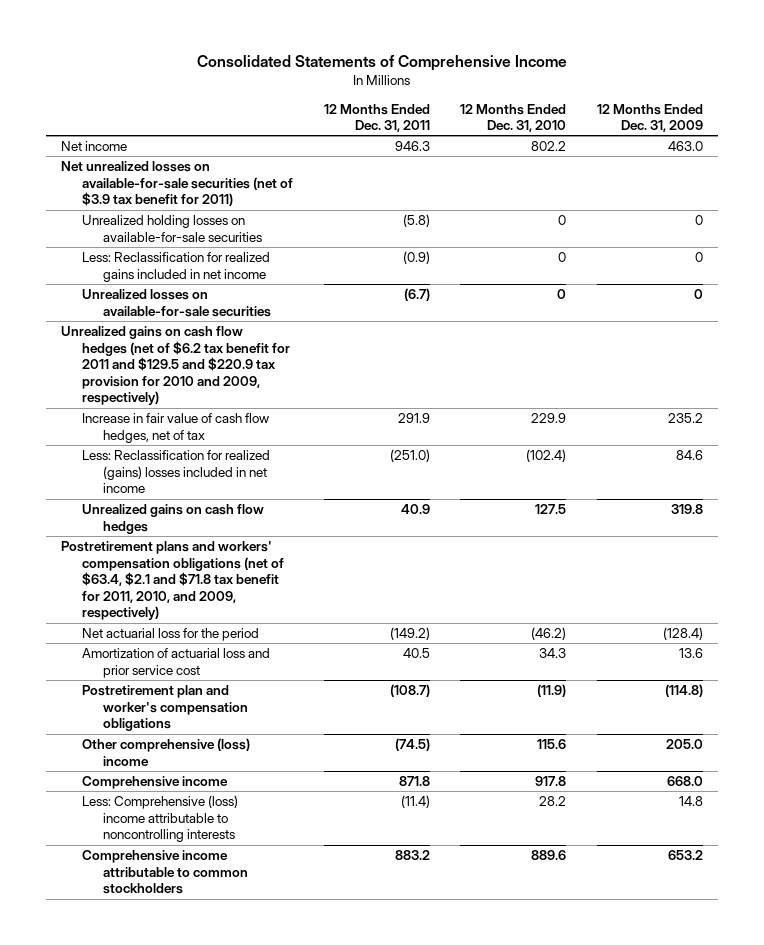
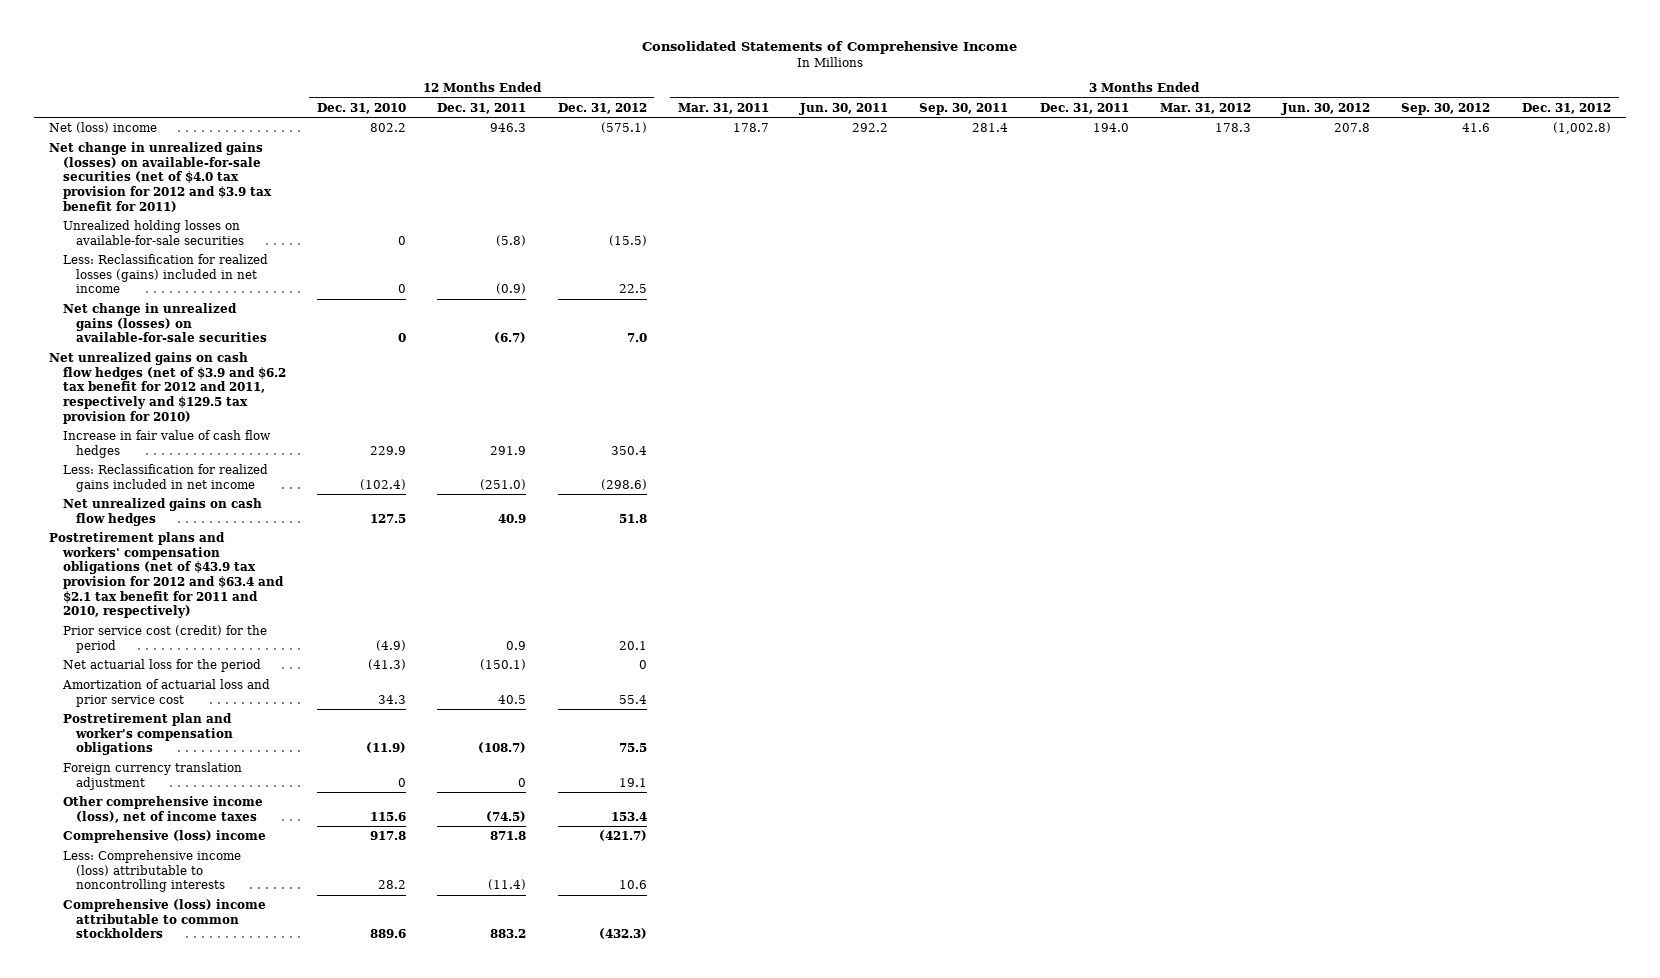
- | 12 Months Ended Dec. 31, 2011 | 12 Months Ended Dec. 31, 2010 | 12 Months Ended Dec. 31, 2009
+ | 12 Months Ended Dec. 31, 2010 | 12 Months Ended Dec. 31, 2011 | 12 Months Ended Dec. 31, 2012 | 3 Months Ended Mar. 31, 2011 | 3 Months Ended Jun. 30, 2011 | 3 Months Ended Sep. 30, 2011 | 3 Months Ended Dec. 31, 2011 | 3 Months Ended Mar. 31, 2012 | 3 Months Ended Jun. 30, 2012 | 3 Months Ended Sep. 30, 2012 | 3 Months Ended Dec. 31, 2012
- Net income | 946.3 | 802.2 | 463.0
- Net unrealized losses on available-for-sale securities (net of $3.9 tax benefit for 2011)
+ Net (loss) income | 802.2 | 946.3 | (575.1) | 178.7 | 292.2 | 281.4 | 194.0 | 178.3 | 207.8 | 41.6 | (1,002.8)
+ Net change in unrealized gains (losses) on available-for-sale securities (net of $4.0 tax provision for 2012 and $3.9 tax benefit for 2011)
- Less: Reclassification for realized gains included in net income | (0.9) | 0 | 0
- Unrealized losses on available-for-sale securities | (6.7) | 0 | 0
- Unrealized gains on cash flow hedges (net of $6.2 tax benefit for 2011 and $129.5 and $220.9 tax provision for 2010 and 2009, respectively)
- Increase in fair value of cash flow hedges, net of tax | 291.9 | 229.9 | 235.2
- Less: Reclassification for realized (gains) losses included in net income | (251.0) | (102.4) | 84.6
- Unrealized gains on cash flow hedges | 40.9 | 127.5 | 319.8
- Postretirement plans and workers' compensation obligations (net of $63.4, $2.1 and $71.8 tax benefit for 2011, 2010, and 2009, respectively)
- Net actuarial loss for the period | (149.2) | (46.2) | (128.4)
+ Less: Reclassification for realized losses (gains) included in net income | 0 | (0.9) | 22.5 | | | | | | | |
+ Net change in unrealized gains (losses) on available-for-sale securities | 0 | (6.7) | 7.0 | | | | | | | |
+ Net unrealized gains on cash flow hedges (net of $3.9 and $6.2 tax benefit for 2012 and 2011, respectively and $129.5 tax provision for 2010)
+ Increase in fair value of cash flow hedges | 229.9 | 291.9 | 350.4 | | | | | | | |
+ Less: Reclassification for realized gains included in net income | (102.4) | (251.0) | (298.6) | | | | | | | |
+ Net unrealized gains on cash flow hedges | 127.5 | 40.9 | 51.8 | | | | | | | |
+ Postretirement plans and workers' compensation obligations (net of $43.9 tax provision for 2012 and $63.4 and $2.1 tax benefit for 2011 and 2010, respectively)
+ Prior service cost (credit) for the period | (4.9) | 0.9 | 20.1 | | | | | | | |
+ Net actuarial loss for the period | (41.3) | (150.1) | 0 | | | | | | | |
- Other comprehensive (loss) income | (74.5) | 115.6 | 205.0
- Comprehensive income | 871.8 | 917.8 | 668.0
- Less: Comprehensive (loss) income attributable to noncontrolling interests | (11.4) | 28.2 | 14.8
- Comprehensive income attributable to common stockholders | 883.2 | 889.6 | 653.2
+ Foreign currency translation adjustment | 0 | 0 | 19.1 | | | | | | | |
+ Other comprehensive income (loss), net of income taxes | 115.6 | (74.5) | 153.4 | | | | | | | |
+ Comprehensive (loss) income | 917.8 | 871.8 | (421.7) | | | | | | | |
+ Less: Comprehensive income (loss) attributable to noncontrolling interests | 28.2 | (11.4) | 10.6 | | | | | | | |
+ Comprehensive (loss) income attributable to common stockholders | 889.6 | 883.2 | (432.3) | | | | | | | |

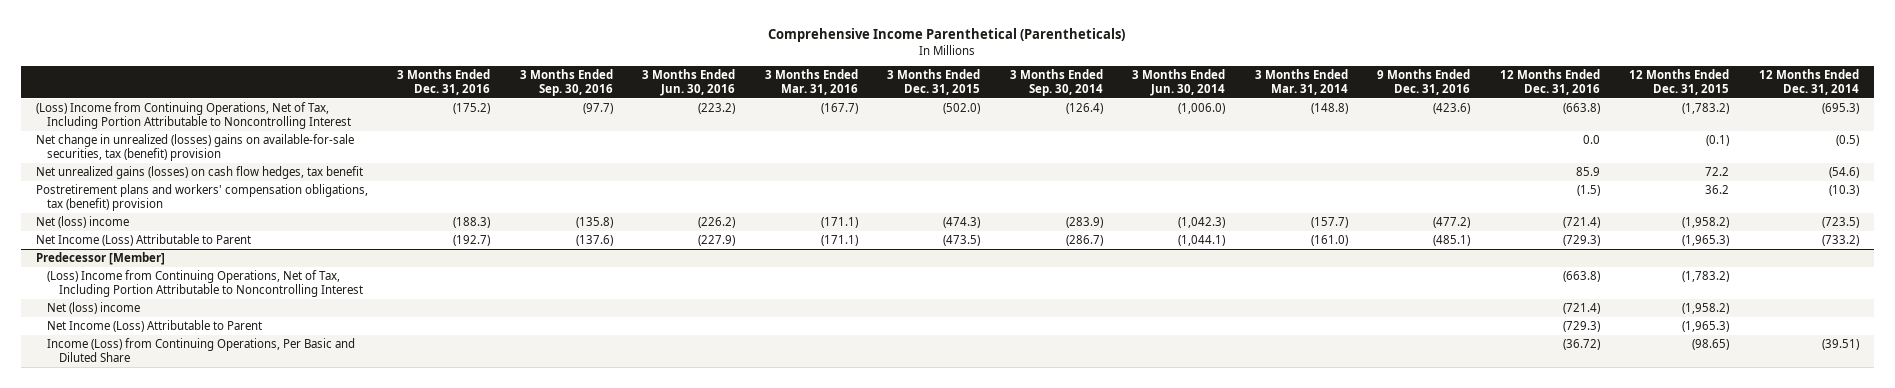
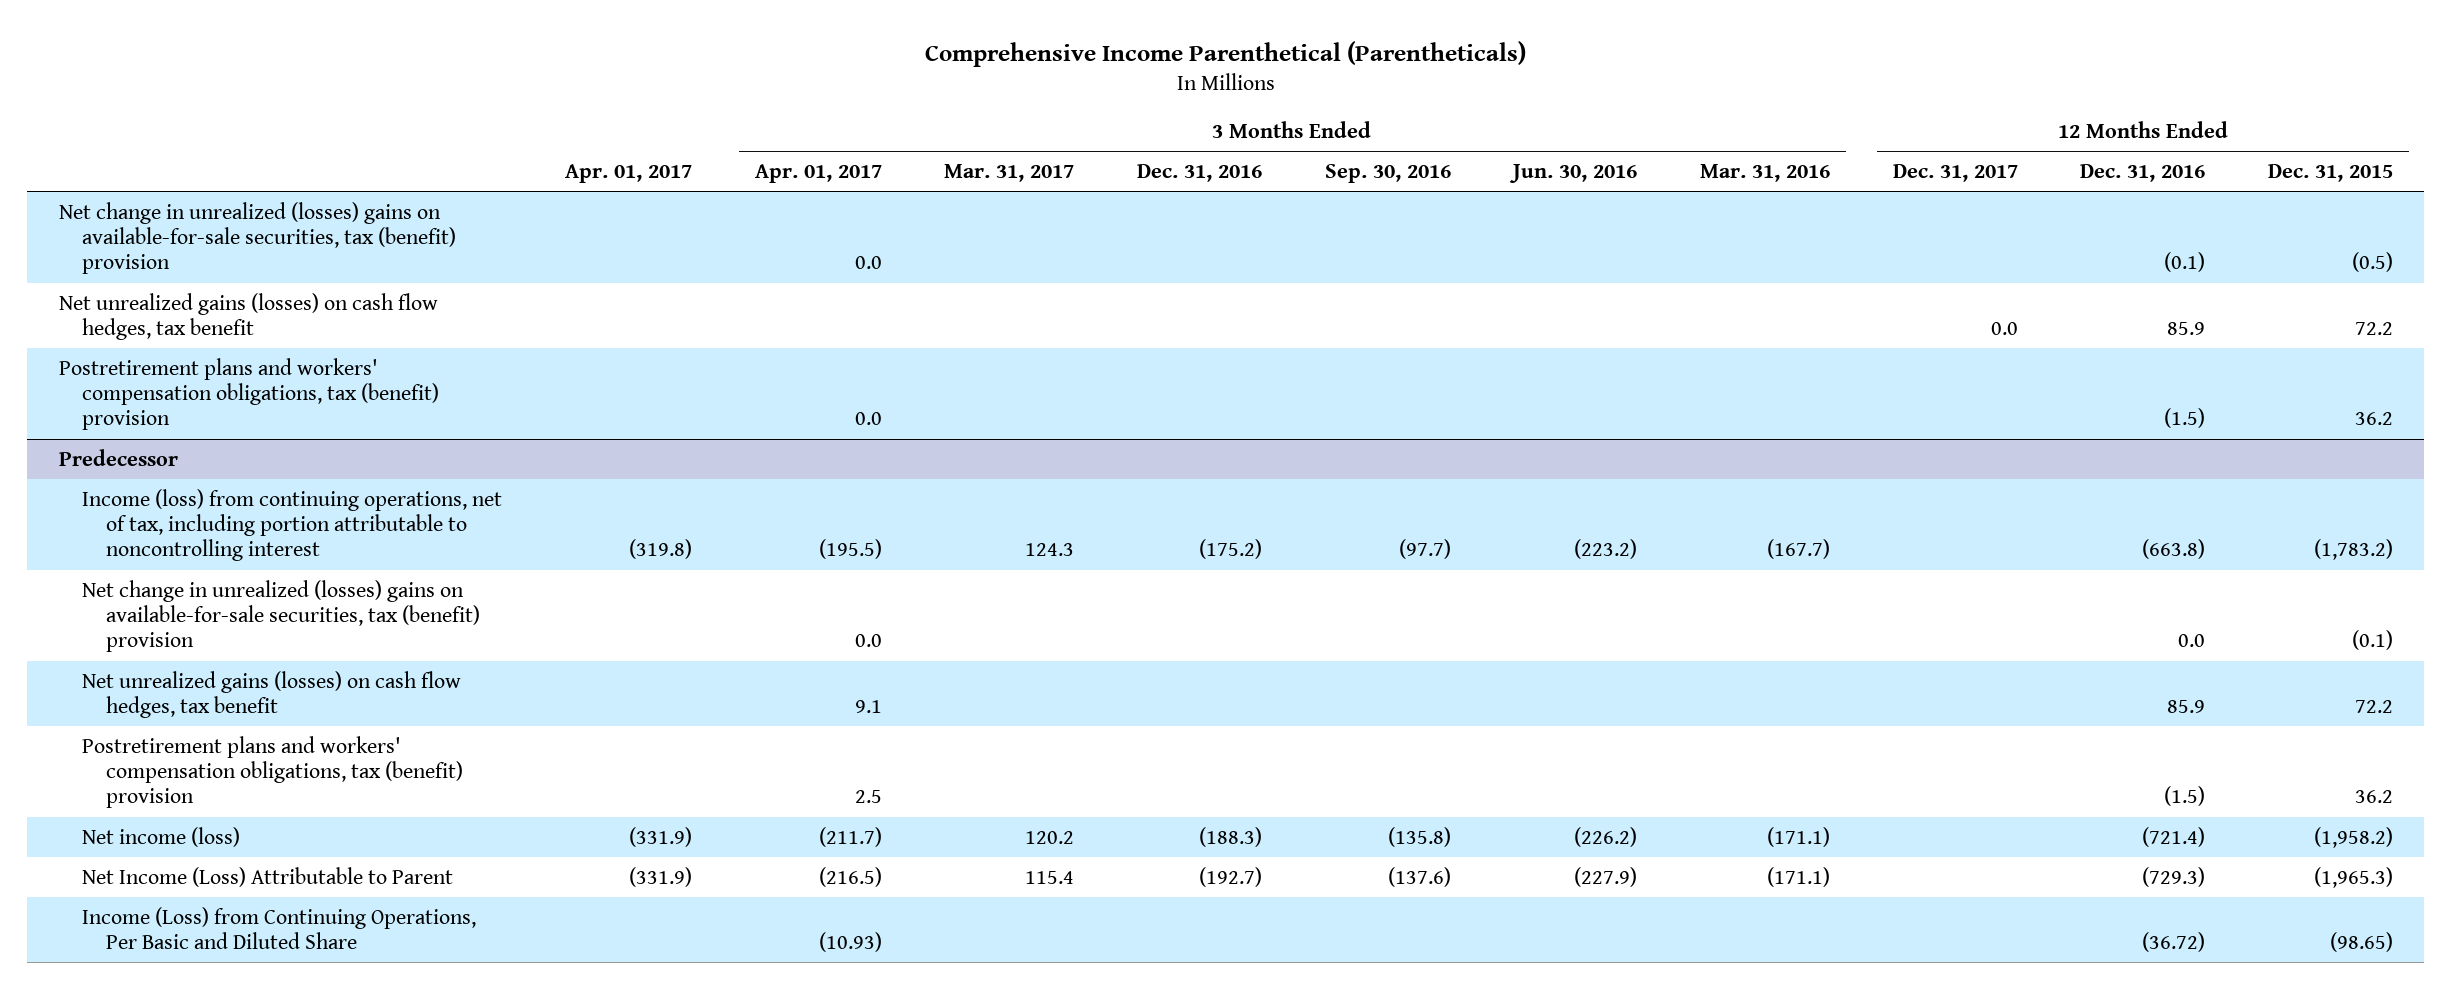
- | 3 Months Ended Dec. 31, 2016 | 3 Months Ended Sep. 30, 2016 | 3 Months Ended Jun. 30, 2016 | 3 Months Ended Mar. 31, 2016 | 3 Months Ended Dec. 31, 2015 | 3 Months Ended Sep. 30, 2014 | 3 Months Ended Jun. 30, 2014 | 3 Months Ended Mar. 31, 2014 | 9 Months Ended Dec. 31, 2016 | 12 Months Ended Dec. 31, 2016 | 12 Months Ended Dec. 31, 2015 | 12 Months Ended Dec. 31, 2014
+ | Apr. 01, 2017 | 3 Months Ended Apr. 01, 2017 | 3 Months Ended Mar. 31, 2017 | 3 Months Ended Dec. 31, 2016 | 3 Months Ended Sep. 30, 2016 | 3 Months Ended Jun. 30, 2016 | 3 Months Ended Mar. 31, 2016 | 12 Months Ended Dec. 31, 2017 | 12 Months Ended Dec. 31, 2016 | 12 Months Ended Dec. 31, 2015
- (Loss) Income from Continuing Operations, Net of Tax, Including Portion Attributable to Noncontrolling Interest | (175.2) | (97.7) | (223.2) | (167.7) | (502.0) | (126.4) | (1,006.0) | (148.8) | (423.6) | (663.8) | (1,783.2) | (695.3)
+ Net change in unrealized (losses) gains on available-for-sale securities, tax (benefit) provision | | 0.0 | | | | | | | (0.1) | (0.5)
+ Net unrealized gains (losses) on cash flow hedges, tax benefit | | | | | | | | 0.0 | 85.9 | 72.2
+ Postretirement plans and workers' compensation obligations, tax (benefit) provision | | 0.0 | | | | | | | (1.5) | 36.2
+ Predecessor
+ Income (loss) from continuing operations, net of tax, including portion attributable to noncontrolling interest | (319.8) | (195.5) | 124.3 | (175.2) | (97.7) | (223.2) | (167.7) | | (663.8) | (1,783.2)
- Net (loss) income | (188.3) | (135.8) | (226.2) | (171.1) | (474.3) | (283.9) | (1,042.3) | (157.7) | (477.2) | (721.4) | (1,958.2) | (723.5)
+ Net income (loss) | (331.9) | (211.7) | 120.2 | (188.3) | (135.8) | (226.2) | (171.1) | | (721.4) | (1,958.2)
- Predecessor [Member]
- (Loss) Income from Continuing Operations, Net of Tax, Including Portion Attributable to Noncontrolling Interest | | | | | | | | | | (663.8) | (1,783.2) |
- Net (loss) income | | | | | | | | | | (721.4) | (1,958.2) |
- Net Income (Loss) Attributable to Parent | | | | | | | | | | (729.3) | (1,965.3) |

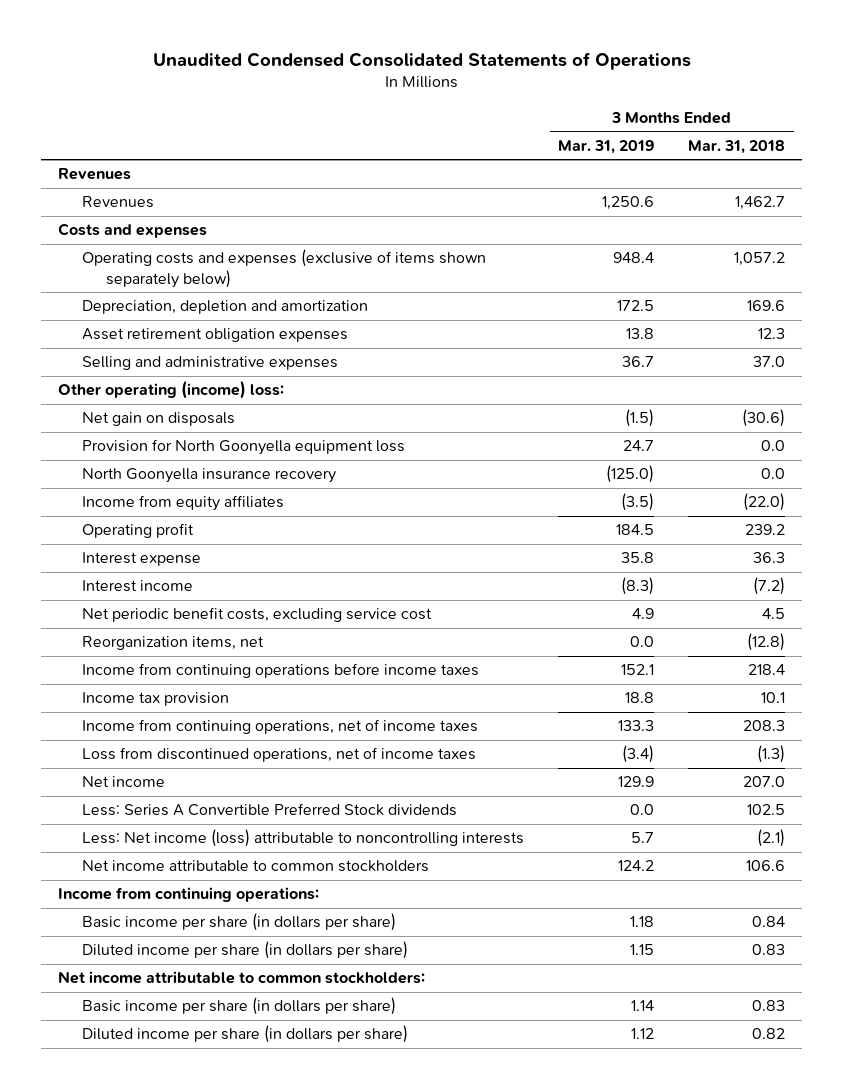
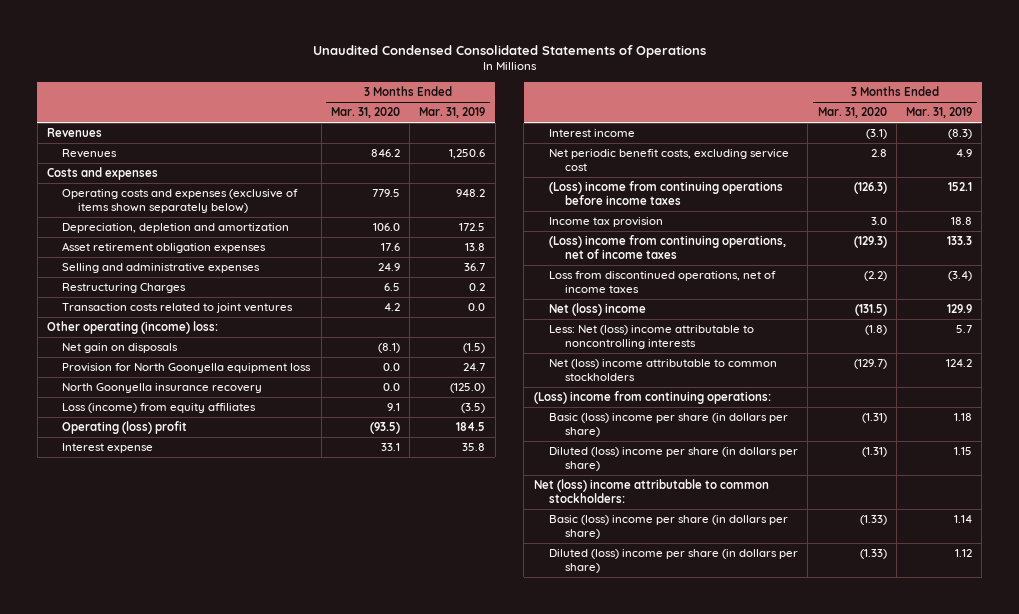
- | 3 Months Ended Mar. 31, 2019 | 3 Months Ended Mar. 31, 2018
+ | 3 Months Ended Mar. 31, 2020 | 3 Months Ended Mar. 31, 2019
- Operating costs and expenses (exclusive of items shown separately below) | 948.4 | 1,057.2
+ Operating costs and expenses (exclusive of items shown separately below) | 779.5 | 948.2
+ Restructuring Charges | 6.5 | 0.2
+ Transaction costs related to joint ventures | 4.2 | 0.0
- Income from equity affiliates | (3.5) | (22.0)
- Operating profit | 184.5 | 239.2
+ Loss (income) from equity affiliates | 9.1 | (3.5)
+ Operating (loss) profit | (93.5) | 184.5
- Reorganization items, net | 0.0 | (12.8)
- Income from continuing operations before income taxes | 152.1 | 218.4
+ (Loss) income from continuing operations before income taxes | (126.3) | 152.1
- Income from continuing operations, net of income taxes | 133.3 | 208.3
+ (Loss) income from continuing operations, net of income taxes | (129.3) | 133.3
- Net income | 129.9 | 207.0
- Less: Series A Convertible Preferred Stock dividends | 0.0 | 102.5
- Less: Net income (loss) attributable to noncontrolling interests | 5.7 | (2.1)
- Net income attributable to common stockholders | 124.2 | 106.6
- Income from continuing operations:
- Basic income per share (in dollars per share) | 1.18 | 0.84
- Diluted income per share (in dollars per share) | 1.15 | 0.83
- Net income attributable to common stockholders:
- Basic income per share (in dollars per share) | 1.14 | 0.83
- Diluted income per share (in dollars per share) | 1.12 | 0.82
+ Net (loss) income | (131.5) | 129.9
+ Less: Net (loss) income attributable to noncontrolling interests | (1.8) | 5.7
+ Net (loss) income attributable to common stockholders | (129.7) | 124.2
+ (Loss) income from continuing operations:
+ Basic (loss) income per share (in dollars per share) | (1.31) | 1.18
+ Diluted (loss) income per share (in dollars per share) | (1.31) | 1.15
+ Net (loss) income attributable to common stockholders:
+ Basic (loss) income per share (in dollars per share) | (1.33) | 1.14
+ Diluted (loss) income per share (in dollars per share) | (1.33) | 1.12

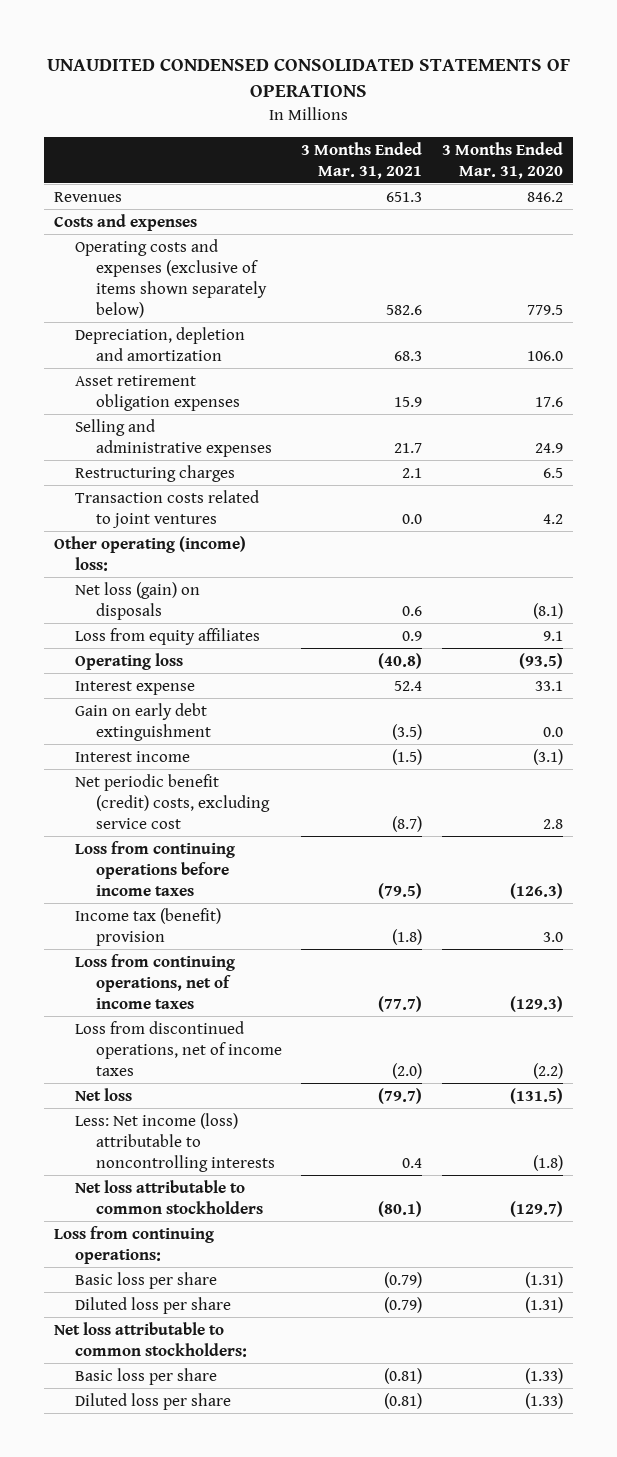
- Unaudited Condensed Consolidated Statements of Operations
+ UNAUDITED CONDENSED CONSOLIDATED STATEMENTS OF OPERATIONS
- | 3 Months Ended Mar. 31, 2020 | 3 Months Ended Mar. 31, 2019
+ | 3 Months Ended Mar. 31, 2021 | 3 Months Ended Mar. 31, 2020
- Revenues
- Restructuring Charges | 6.5 | 0.2
+ Restructuring charges | 2.1 | 6.5
- Net gain on disposals | (8.1) | (1.5)
- Provision for North Goonyella equipment loss | 0.0 | 24.7
- North Goonyella insurance recovery | 0.0 | (125.0)
- Loss (income) from equity affiliates | 9.1 | (3.5)
- Operating (loss) profit | (93.5) | 184.5
+ Net loss (gain) on disposals | 0.6 | (8.1)
+ Loss from equity affiliates | 0.9 | 9.1
+ Operating loss | (40.8) | (93.5)
+ Gain on early debt extinguishment | (3.5) | 0.0
- Net periodic benefit costs, excluding service cost | 2.8 | 4.9
- (Loss) income from continuing operations before income taxes | (126.3) | 152.1
- Income tax provision | 3.0 | 18.8
- (Loss) income from continuing operations, net of income taxes | (129.3) | 133.3
+ Net periodic benefit (credit) costs, excluding service cost | (8.7) | 2.8
+ Loss from continuing operations before income taxes | (79.5) | (126.3)
+ Income tax (benefit) provision | (1.8) | 3.0
+ Loss from continuing operations, net of income taxes | (77.7) | (129.3)
- Net (loss) income | (131.5) | 129.9
- Less: Net (loss) income attributable to noncontrolling interests | (1.8) | 5.7
- Net (loss) income attributable to common stockholders | (129.7) | 124.2
- (Loss) income from continuing operations:
- Basic (loss) income per share (in dollars per share) | (1.31) | 1.18
- Diluted (loss) income per share (in dollars per share) | (1.31) | 1.15
- Net (loss) income attributable to common stockholders:
- Basic (loss) income per share (in dollars per share) | (1.33) | 1.14
- Diluted (loss) income per share (in dollars per share) | (1.33) | 1.12
+ Net loss | (79.7) | (131.5)
+ Less: Net income (loss) attributable to noncontrolling interests | 0.4 | (1.8)
+ Net loss attributable to common stockholders | (80.1) | (129.7)
+ Loss from continuing operations:
+ Basic loss per share | (0.79) | (1.31)
+ Diluted loss per share | (0.79) | (1.31)
+ Net loss attributable to common stockholders:
+ Basic loss per share | (0.81) | (1.33)
+ Diluted loss per share | (0.81) | (1.33)

